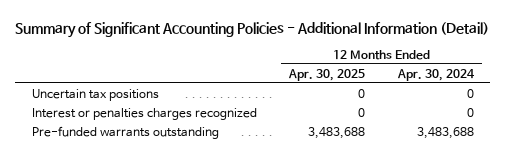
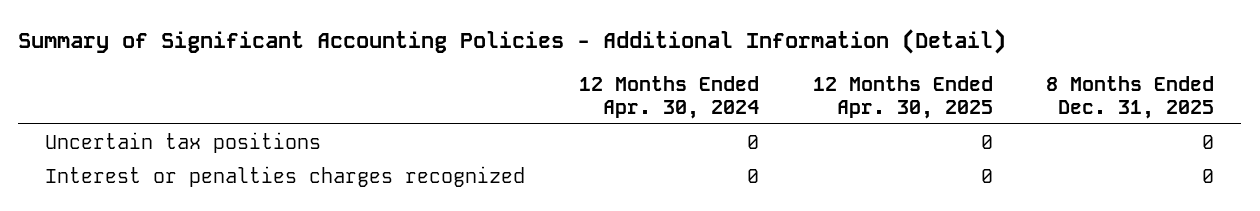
- | 12 Months Ended Apr. 30, 2025 | 12 Months Ended Apr. 30, 2024
+ | 12 Months Ended Apr. 30, 2024 | 12 Months Ended Apr. 30, 2025 | 8 Months Ended Dec. 31, 2025
- Pre-funded warrants outstanding | 3,483,688 | 3,483,688

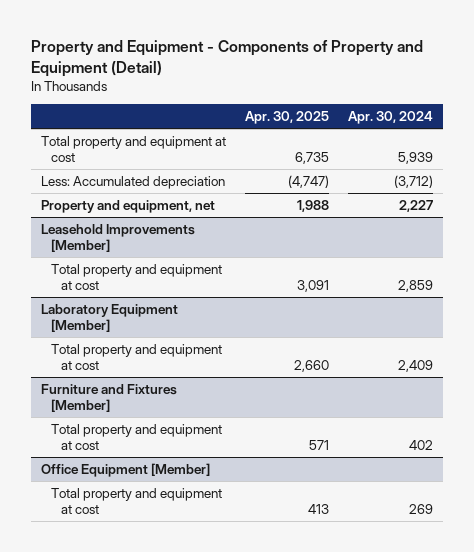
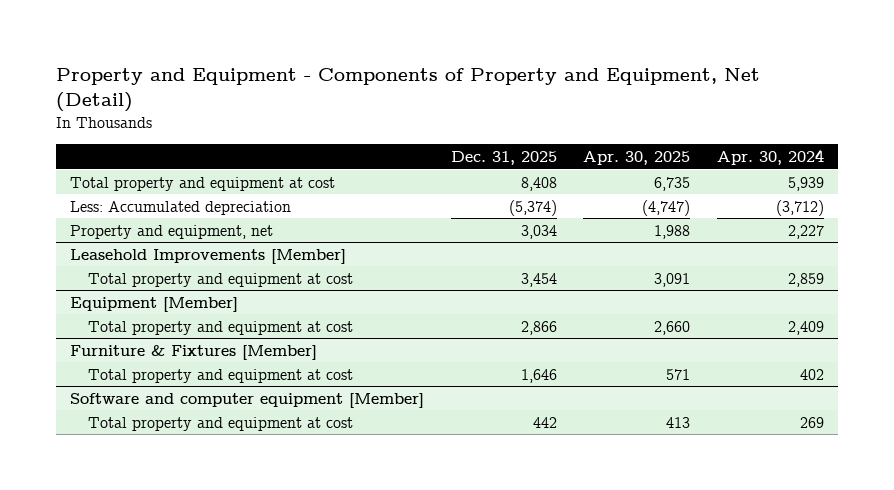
- Property and Equipment - Components of Property and Equipment (Detail)
+ Property and Equipment - Components of Property and Equipment, Net (Detail)
- | Apr. 30, 2025 | Apr. 30, 2024
+ | Dec. 31, 2025 | Apr. 30, 2025 | Apr. 30, 2024
- Laboratory Equipment [Member]
+ Equipment [Member]
- Furniture and Fixtures [Member]
+ Furniture & Fixtures [Member]
- Office Equipment [Member]
+ Software and computer equipment [Member]

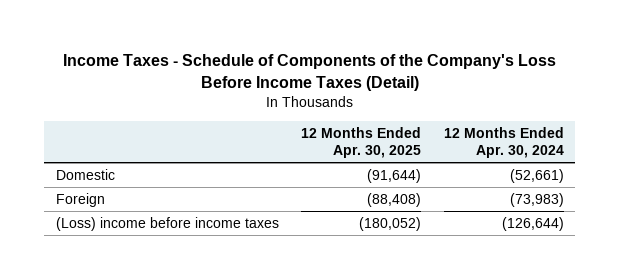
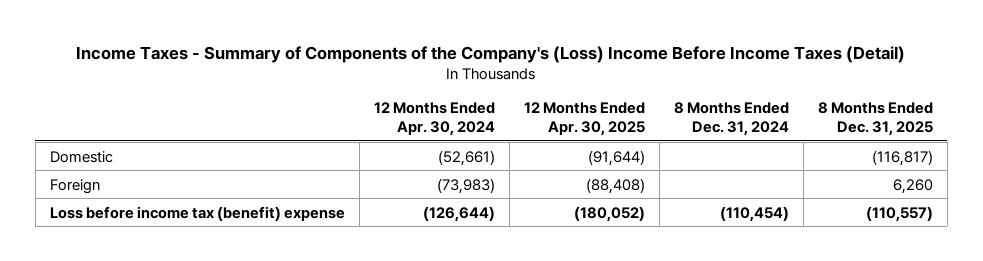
- Income Taxes - Schedule of Components of the Company's Loss Before Income Taxes (Detail)
+ Income Taxes - Summary of Components of the Company's (Loss) Income Before Income Taxes (Detail)
- | 12 Months Ended Apr. 30, 2025 | 12 Months Ended Apr. 30, 2024
+ | 12 Months Ended Apr. 30, 2024 | 12 Months Ended Apr. 30, 2025 | 8 Months Ended Dec. 31, 2024 | 8 Months Ended Dec. 31, 2025
- (Loss) income before income taxes | (180,052) | (126,644)
+ Loss before income tax (benefit) expense | (126,644) | (180,052) | (110,454) | (110,557)

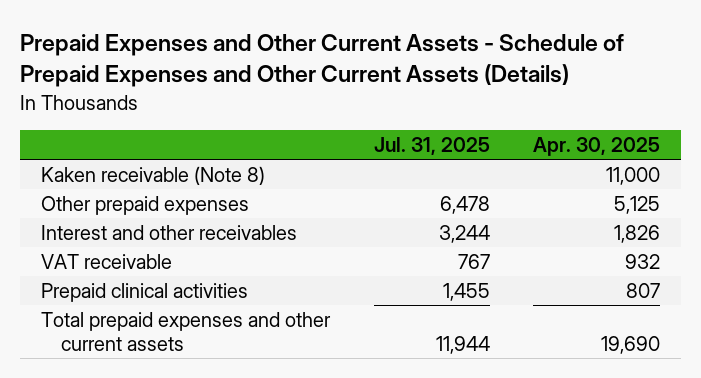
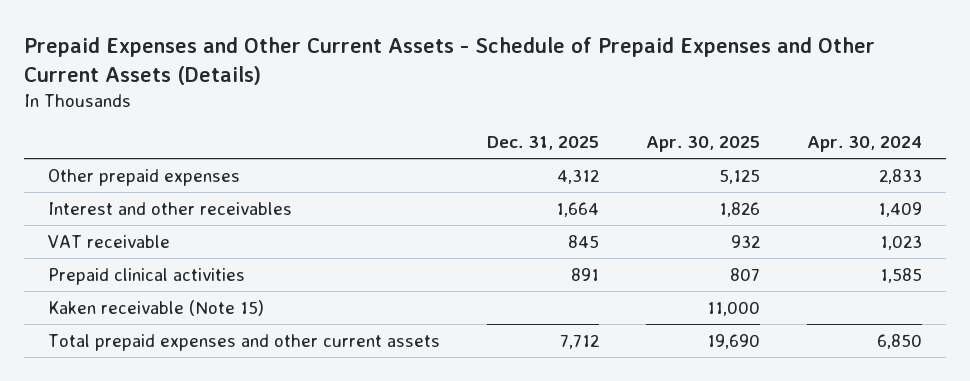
- | Jul. 31, 2025 | Apr. 30, 2025
+ | Dec. 31, 2025 | Apr. 30, 2025 | Apr. 30, 2024
- Kaken receivable (Note 8) | | 11,000
+ Kaken receivable (Note 15) | | 11,000 |

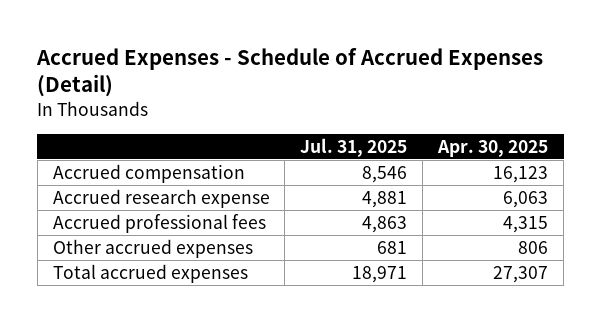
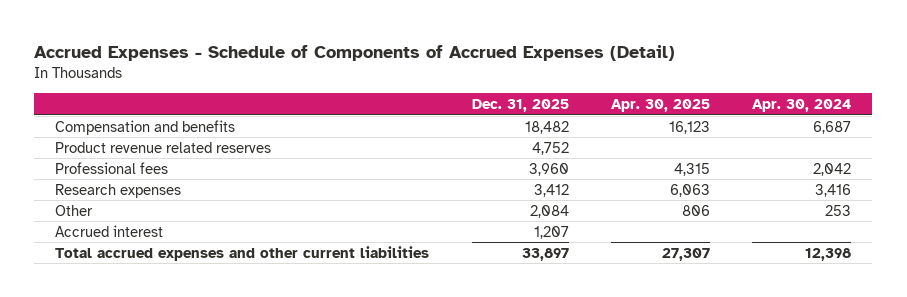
- Accrued Expenses - Schedule of Accrued Expenses (Detail)
+ Accrued Expenses - Schedule of Components of Accrued Expenses (Detail)
- | Jul. 31, 2025 | Apr. 30, 2025
+ | Dec. 31, 2025 | Apr. 30, 2025 | Apr. 30, 2024
- Accrued compensation | 8,546 | 16,123
- Accrued research expense | 4,881 | 6,063
- Accrued professional fees | 4,863 | 4,315
- Other accrued expenses | 681 | 806
- Total accrued expenses | 18,971 | 27,307
+ Compensation and benefits | 18,482 | 16,123 | 6,687
+ Product revenue related reserves | 4,752 | |
+ Professional fees | 3,960 | 4,315 | 2,042
+ Research expenses | 3,412 | 6,063 | 3,416
+ Other | 2,084 | 806 | 253
+ Accrued interest | 1,207 | |
+ Total accrued expenses and other current liabilities | 33,897 | 27,307 | 12,398

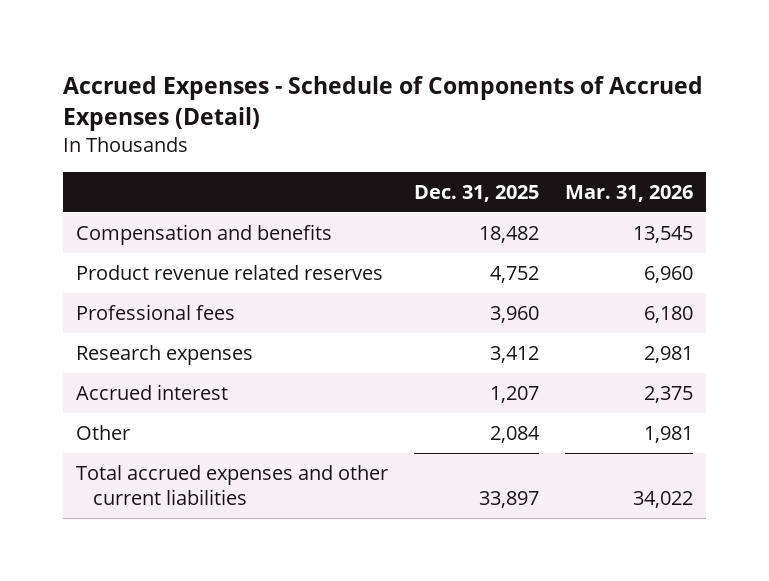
- | Dec. 31, 2025 | Apr. 30, 2025 | Apr. 30, 2024
+ | Dec. 31, 2025 | Mar. 31, 2026
moved down: Other | 2,084 | 1,981

